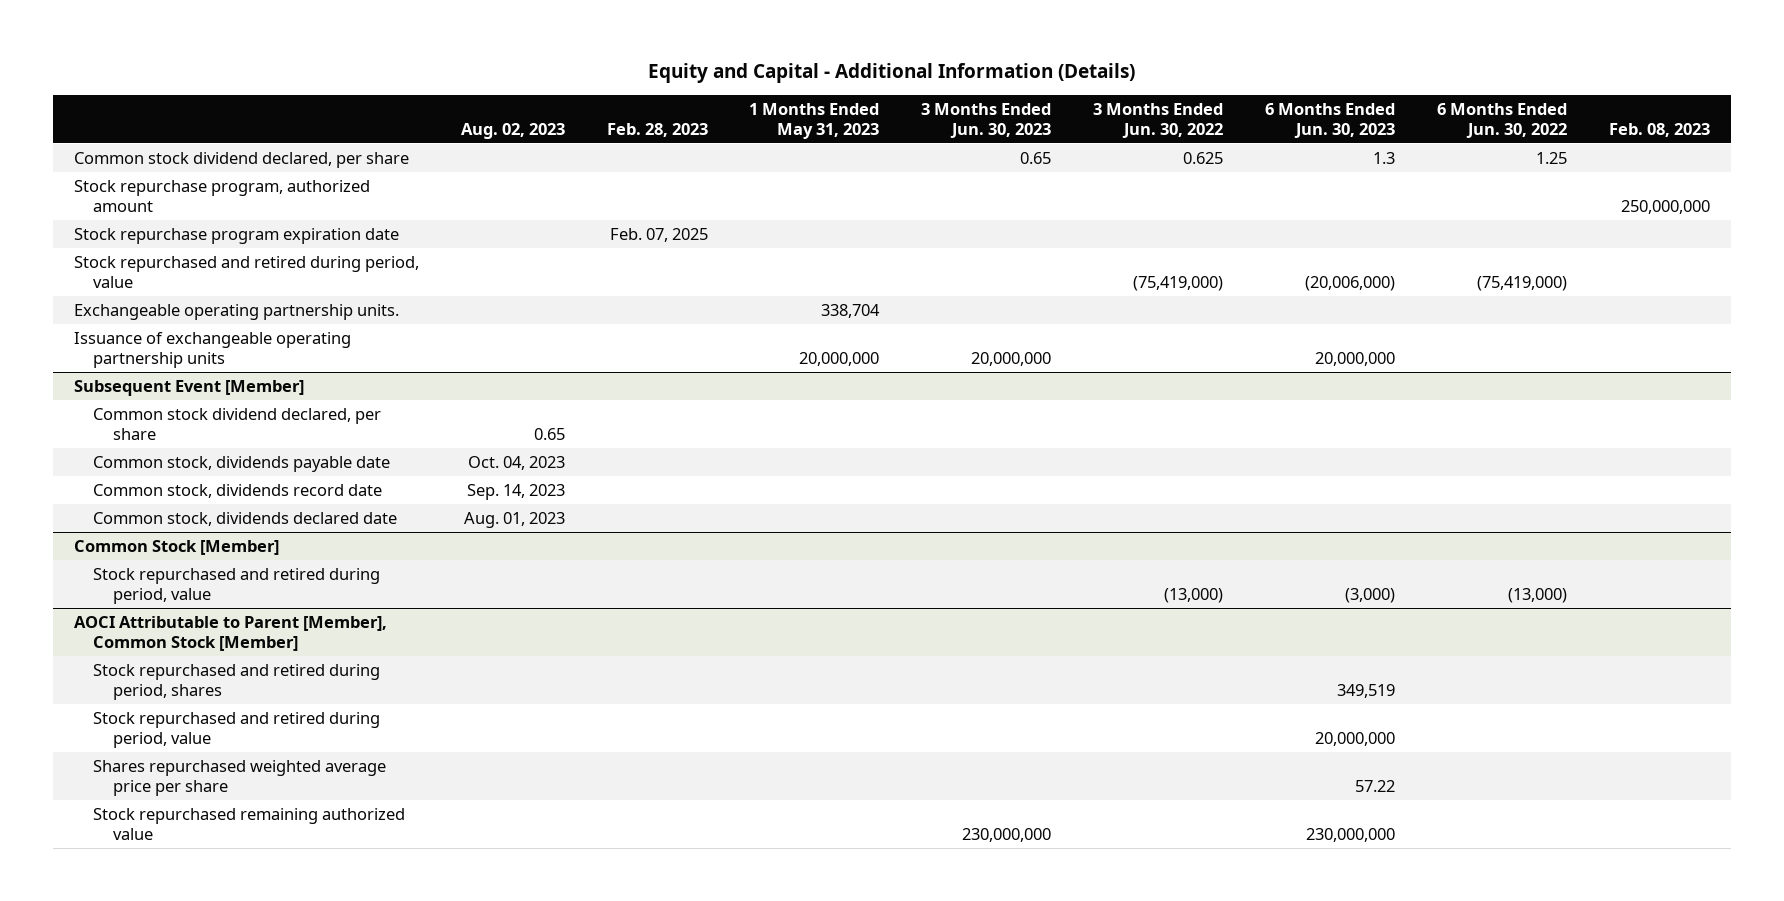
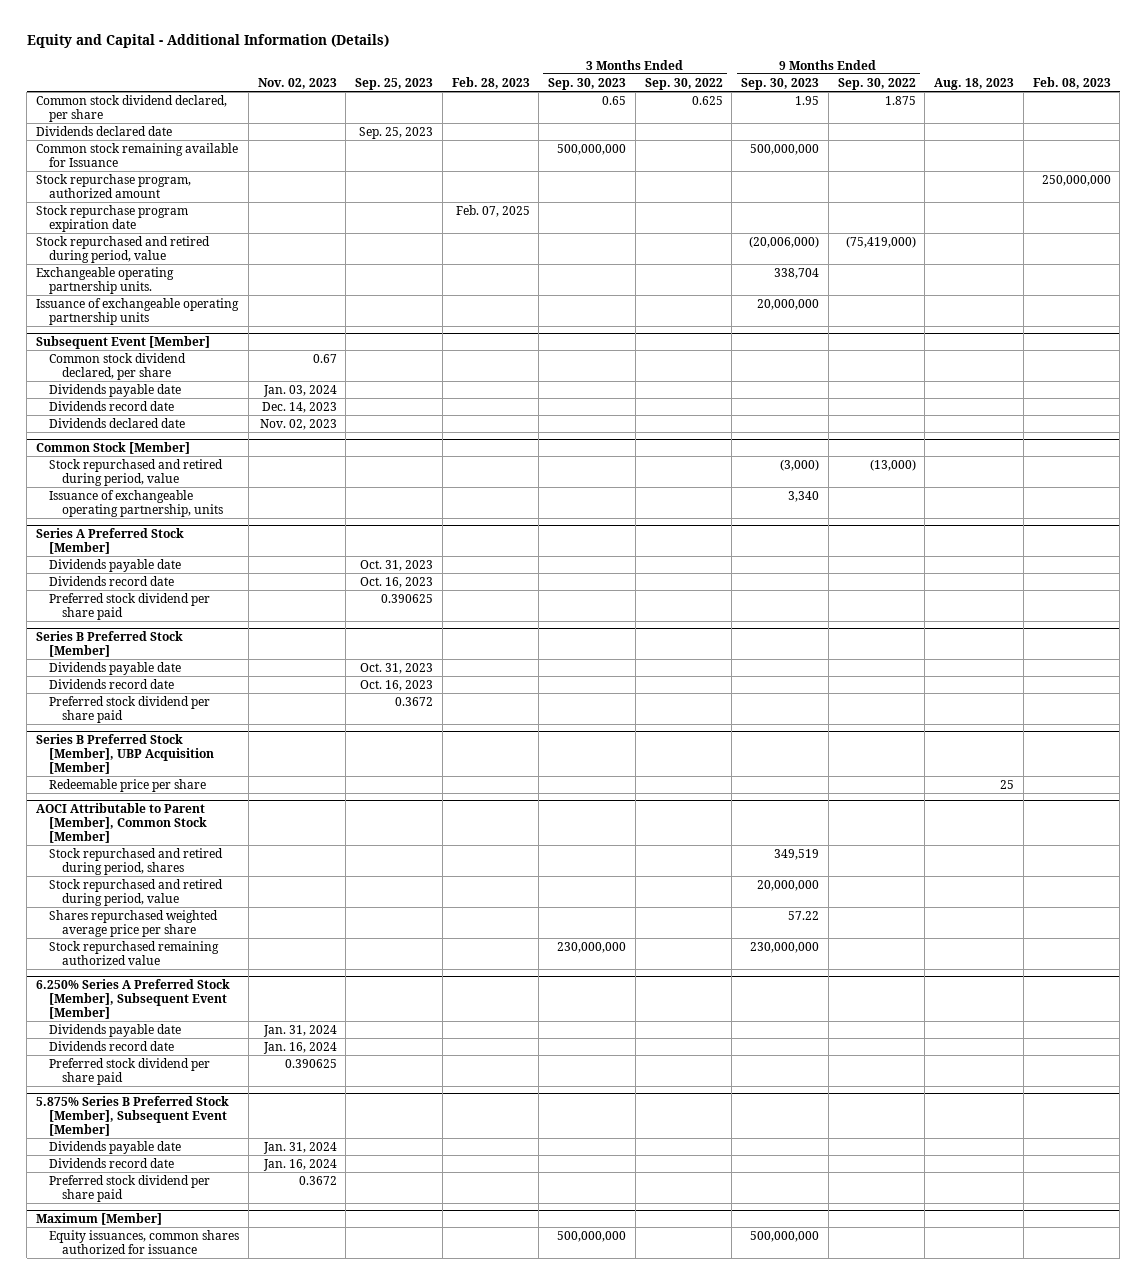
- | Aug. 02, 2023 | Feb. 28, 2023 | 1 Months Ended May 31, 2023 | 3 Months Ended Jun. 30, 2023 | 3 Months Ended Jun. 30, 2022 | 6 Months Ended Jun. 30, 2023 | 6 Months Ended Jun. 30, 2022 | Feb. 08, 2023
+ | Nov. 02, 2023 | Sep. 25, 2023 | Feb. 28, 2023 | 3 Months Ended Sep. 30, 2023 | 3 Months Ended Sep. 30, 2022 | 9 Months Ended Sep. 30, 2023 | 9 Months Ended Sep. 30, 2022 | Aug. 18, 2023 | Feb. 08, 2023
+ Dividends declared date | | Sep. 25, 2023 | | | | | | |
+ Common stock remaining available for Issuance | | | | 500,000,000 | | 500,000,000 | | |
@ Subsequent Event [Member]
- Common stock, dividends payable date | Oct. 04, 2023 | | | | | | |
- Common stock, dividends record date | Sep. 14, 2023 | | | | | | |
- Common stock, dividends declared date | Aug. 01, 2023 | | | | | | |
+ Dividends payable date | Jan. 03, 2024 | | | | | | | |
+ Dividends record date | Dec. 14, 2023 | | | | | | | |
+ Dividends declared date | Nov. 02, 2023 | | | | | | | |
@ Common Stock [Member]
+ Issuance of exchangeable operating partnership, units | | | | | | 3,340 | | |
+ Series A Preferred Stock [Member]
+ Dividends payable date | | Oct. 31, 2023 | | | | | | |
+ Dividends record date | | Oct. 16, 2023 | | | | | | |
+ Preferred stock dividend per share paid | | 0.390625 | | | | | | |
+ Series B Preferred Stock [Member]
+ Dividends payable date | | Oct. 31, 2023 | | | | | | |
+ Dividends record date | | Oct. 16, 2023 | | | | | | |
+ Preferred stock dividend per share paid | | 0.3672 | | | | | | |
+ Series B Preferred Stock [Member], UBP Acquisition [Member]
+ Redeemable price per share | | | | | | | | 25 |
+ 6.250% Series A Preferred Stock [Member], Subsequent Event [Member]
+ Dividends payable date | Jan. 31, 2024 | | | | | | | |
+ Dividends record date | Jan. 16, 2024 | | | | | | | |
+ Preferred stock dividend per share paid | 0.390625 | | | | | | | |
+ 5.875% Series B Preferred Stock [Member], Subsequent Event [Member]
+ Dividends payable date | Jan. 31, 2024 | | | | | | | |
+ Dividends record date | Jan. 16, 2024 | | | | | | | |
+ Preferred stock dividend per share paid | 0.3672 | | | | | | | |
+ Maximum [Member]
+ Equity issuances, common shares authorized for issuance | | | | 500,000,000 | | 500,000,000 | | |

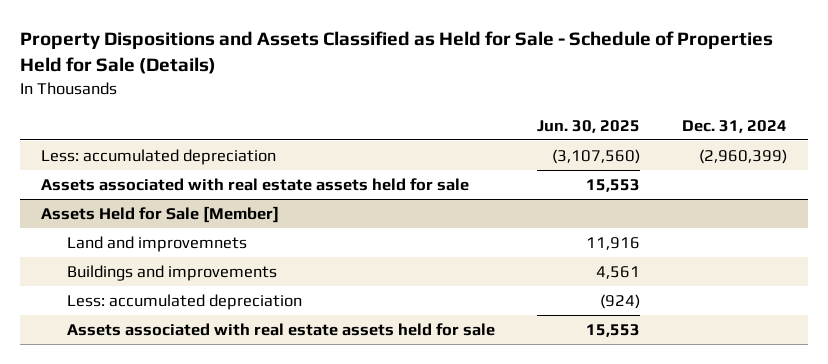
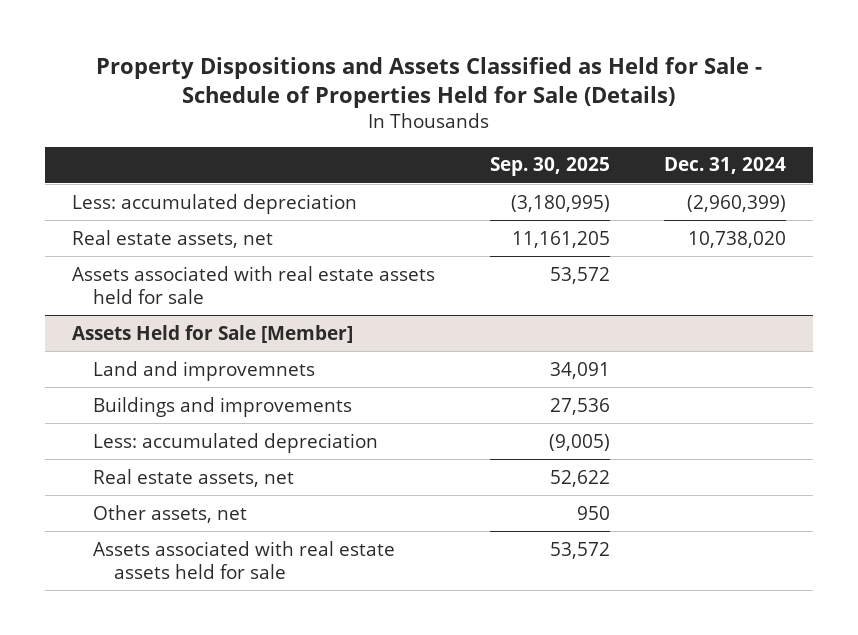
- | Jun. 30, 2025 | Dec. 31, 2024
+ | Sep. 30, 2025 | Dec. 31, 2024
+ Real estate assets, net | 11,161,205 | 10,738,020
@ Assets Held for Sale [Member]
+ Real estate assets, net | 52,622 |
+ Other assets, net | 950 |

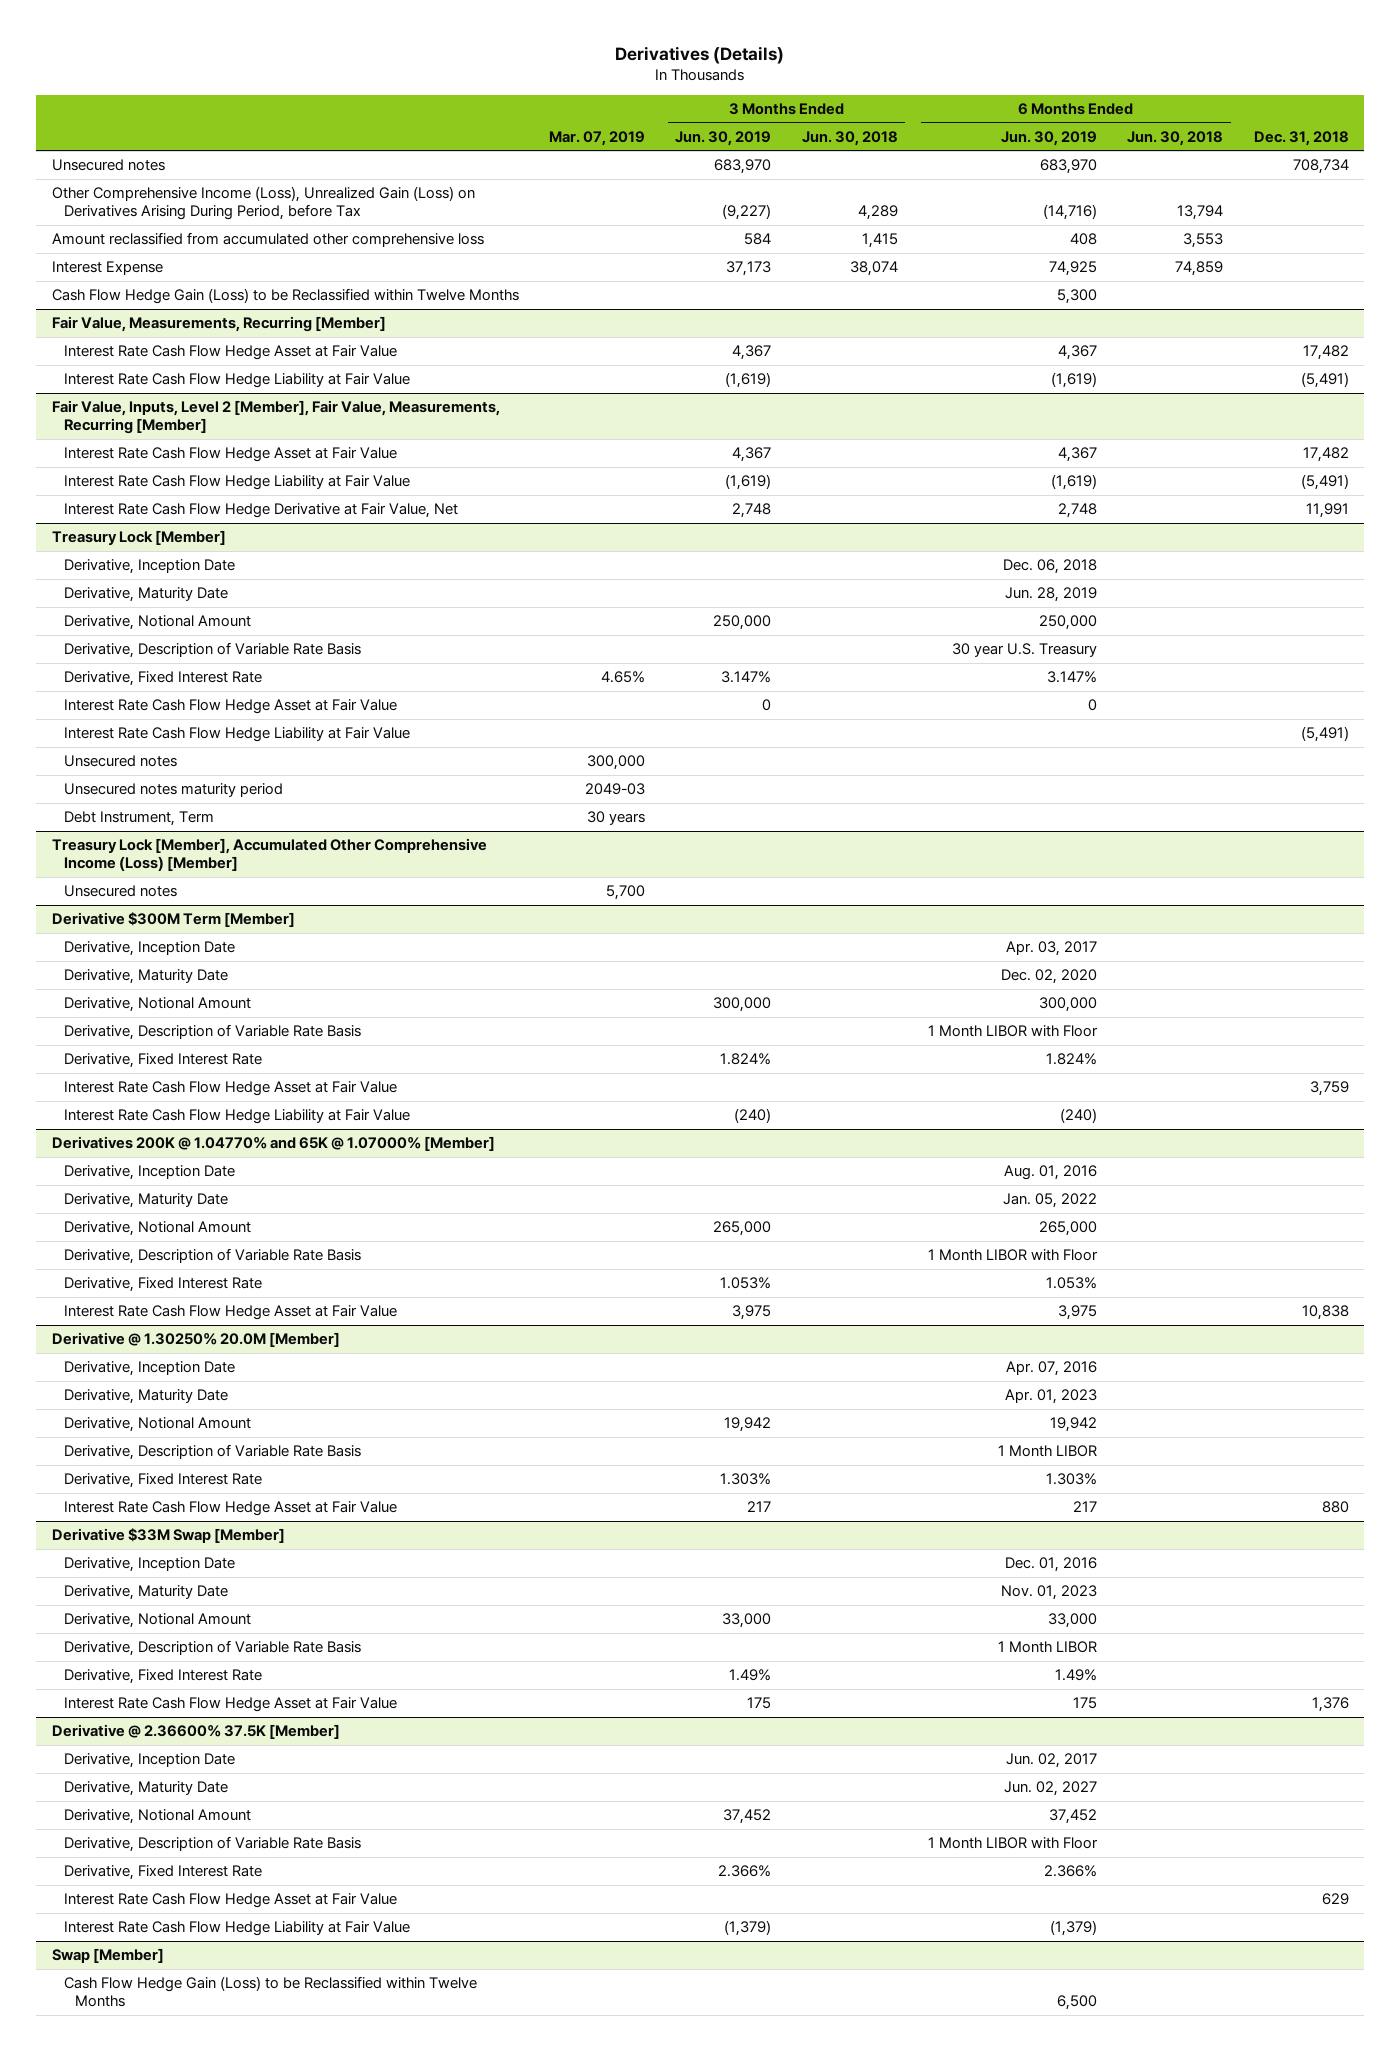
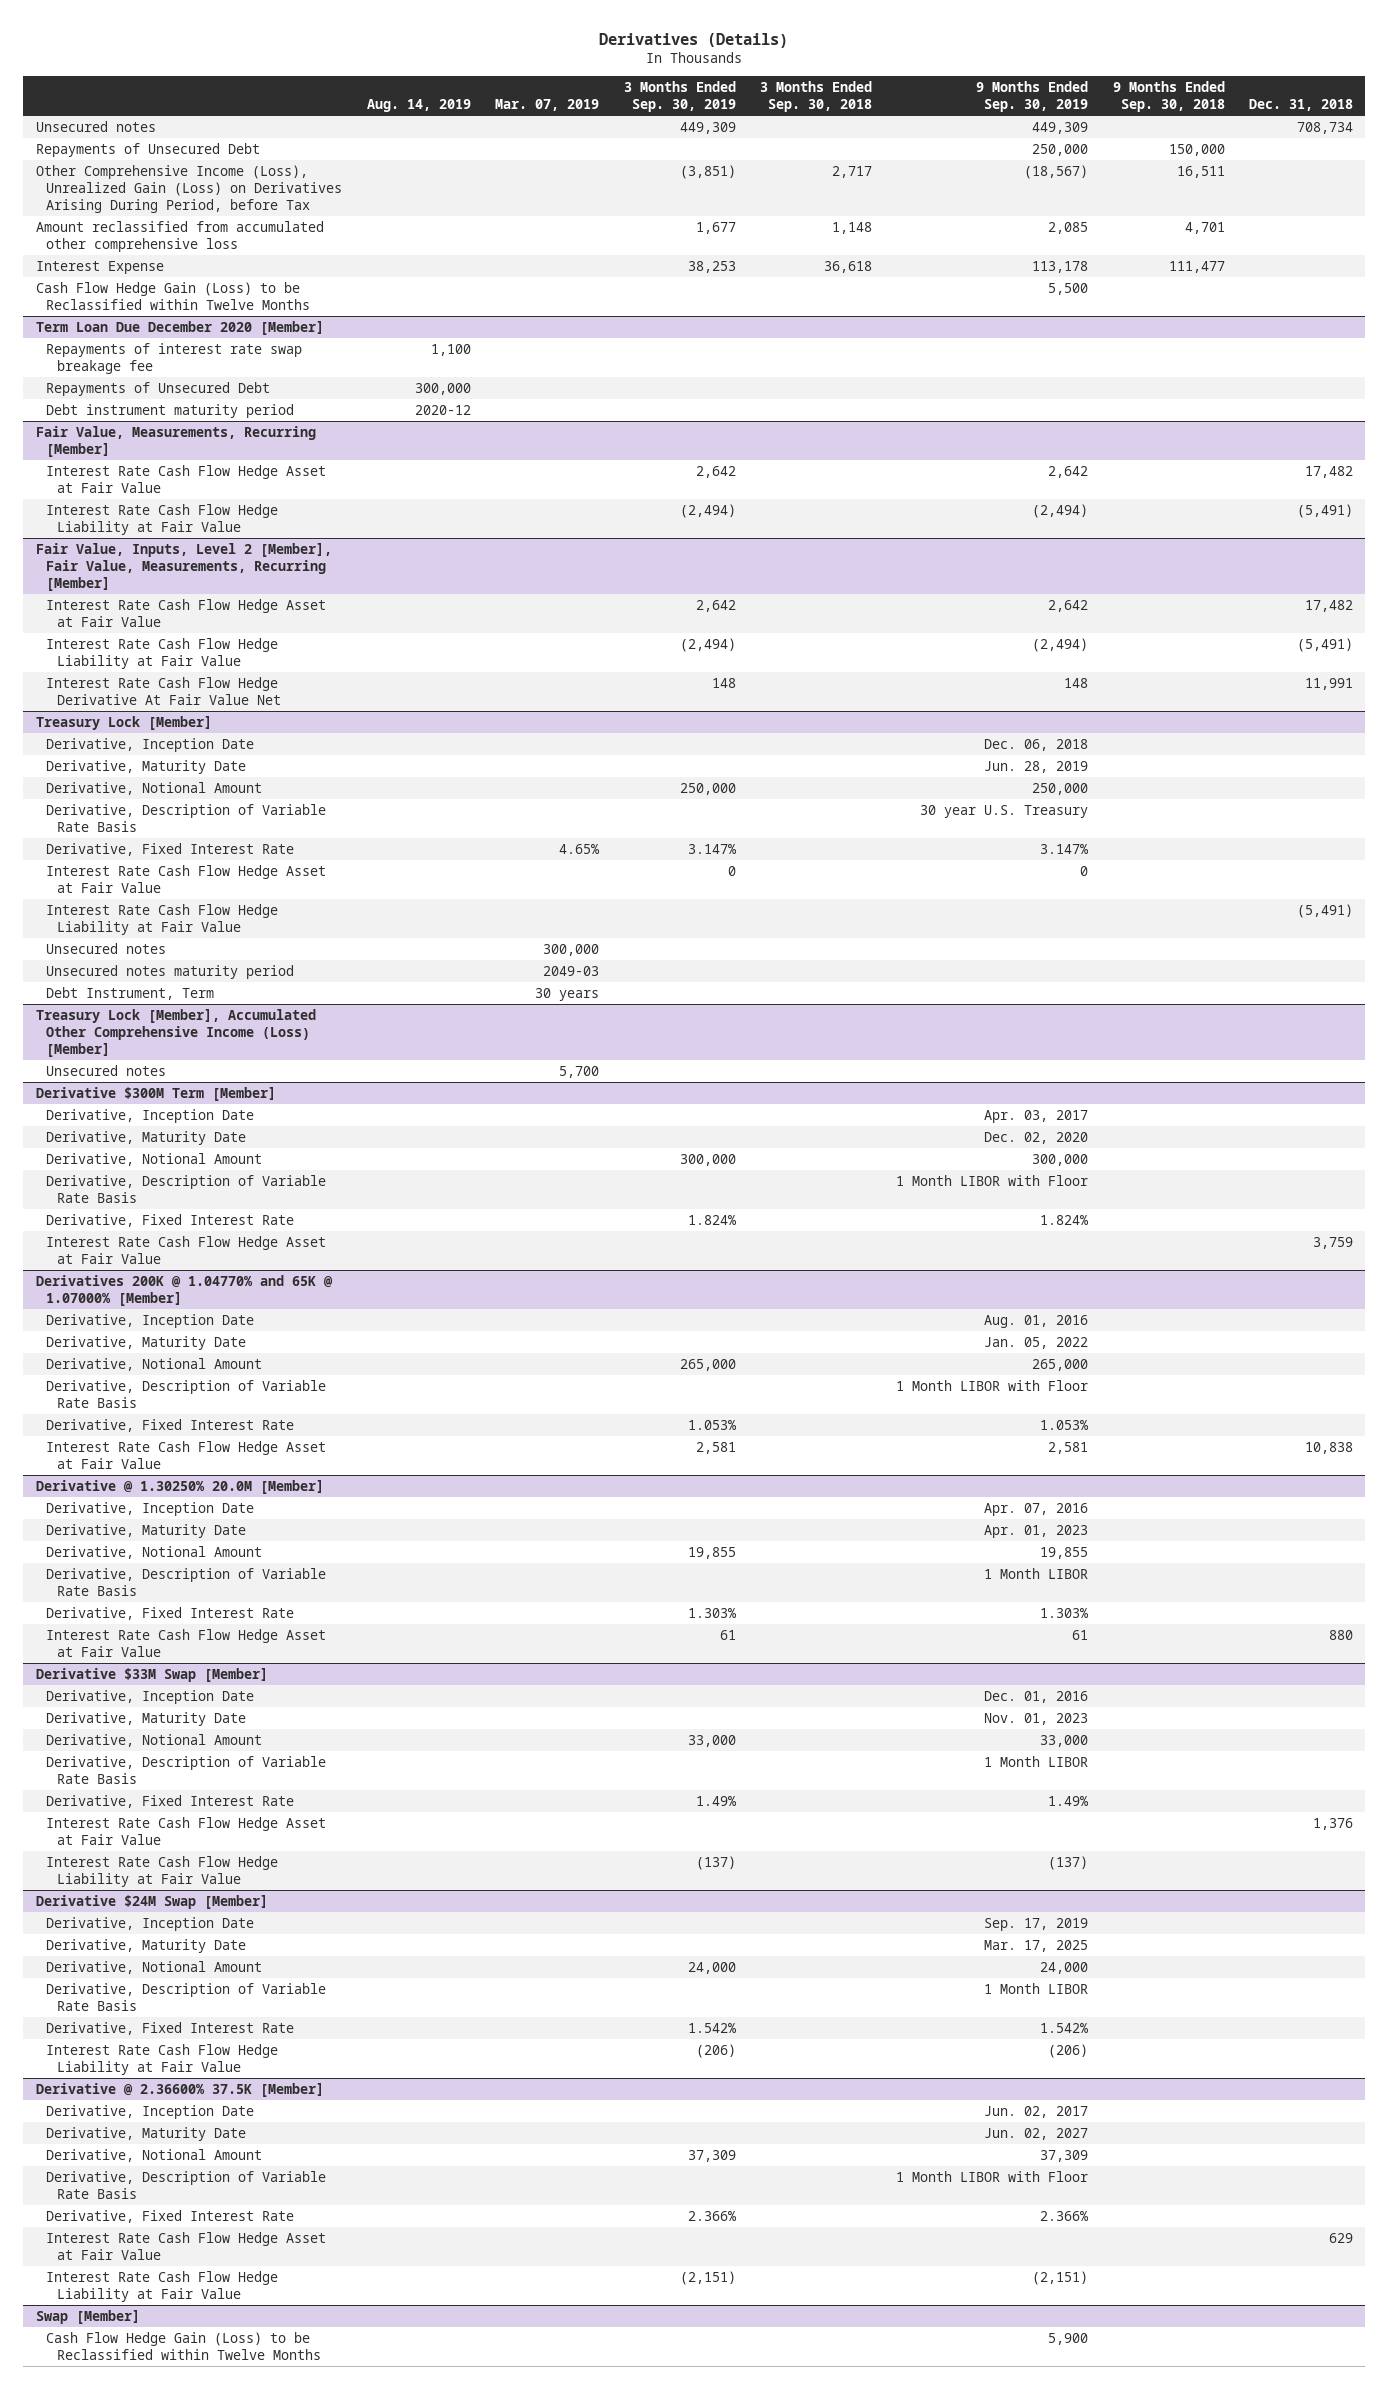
- | Mar. 07, 2019 | 3 Months Ended Jun. 30, 2019 | 3 Months Ended Jun. 30, 2018 | 6 Months Ended Jun. 30, 2019 | 6 Months Ended Jun. 30, 2018 | Dec. 31, 2018
+ | Aug. 14, 2019 | Mar. 07, 2019 | 3 Months Ended Sep. 30, 2019 | 3 Months Ended Sep. 30, 2018 | 9 Months Ended Sep. 30, 2019 | 9 Months Ended Sep. 30, 2018 | Dec. 31, 2018
+ Repayments of Unsecured Debt | | | | | 250,000 | 150,000 |
+ Term Loan Due December 2020 [Member]
+ Repayments of interest rate swap breakage fee | 1,100 | | | | | |
+ Repayments of Unsecured Debt | 300,000 | | | | | |
+ Debt instrument maturity period | 2020-12 | | | | | |
@ Fair Value, Inputs, Level 2 [Member], Fair Value, Measurements, Recurring [Member]
- Interest Rate Cash Flow Hedge Derivative at Fair Value, Net | | 2,748 | | 2,748 | | 11,991
+ Interest Rate Cash Flow Hedge Derivative At Fair Value Net | | | 148 | | 148 | | 11,991
@ Derivative $300M Term [Member]
- Interest Rate Cash Flow Hedge Liability at Fair Value | | (240) | | (240) | |
@ Derivative $33M Swap [Member]
+ Interest Rate Cash Flow Hedge Liability at Fair Value | | | (137) | | (137) | |
+ Derivative $24M Swap [Member]
+ Derivative, Inception Date | | | | | Sep. 17, 2019 | |
+ Derivative, Maturity Date | | | | | Mar. 17, 2025 | |
+ Derivative, Notional Amount | | | 24,000 | | 24,000 | |
+ Derivative, Description of Variable Rate Basis | | | | | 1 Month LIBOR | |
+ Derivative, Fixed Interest Rate | | | 1.542% | | 1.542% | |
+ Interest Rate Cash Flow Hedge Liability at Fair Value | | | (206) | | (206) | |

